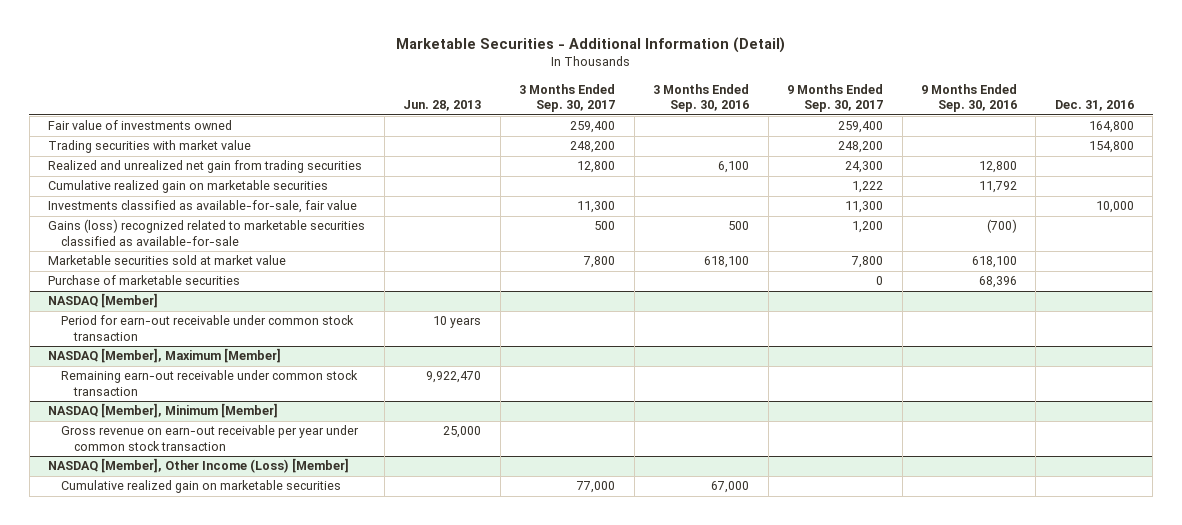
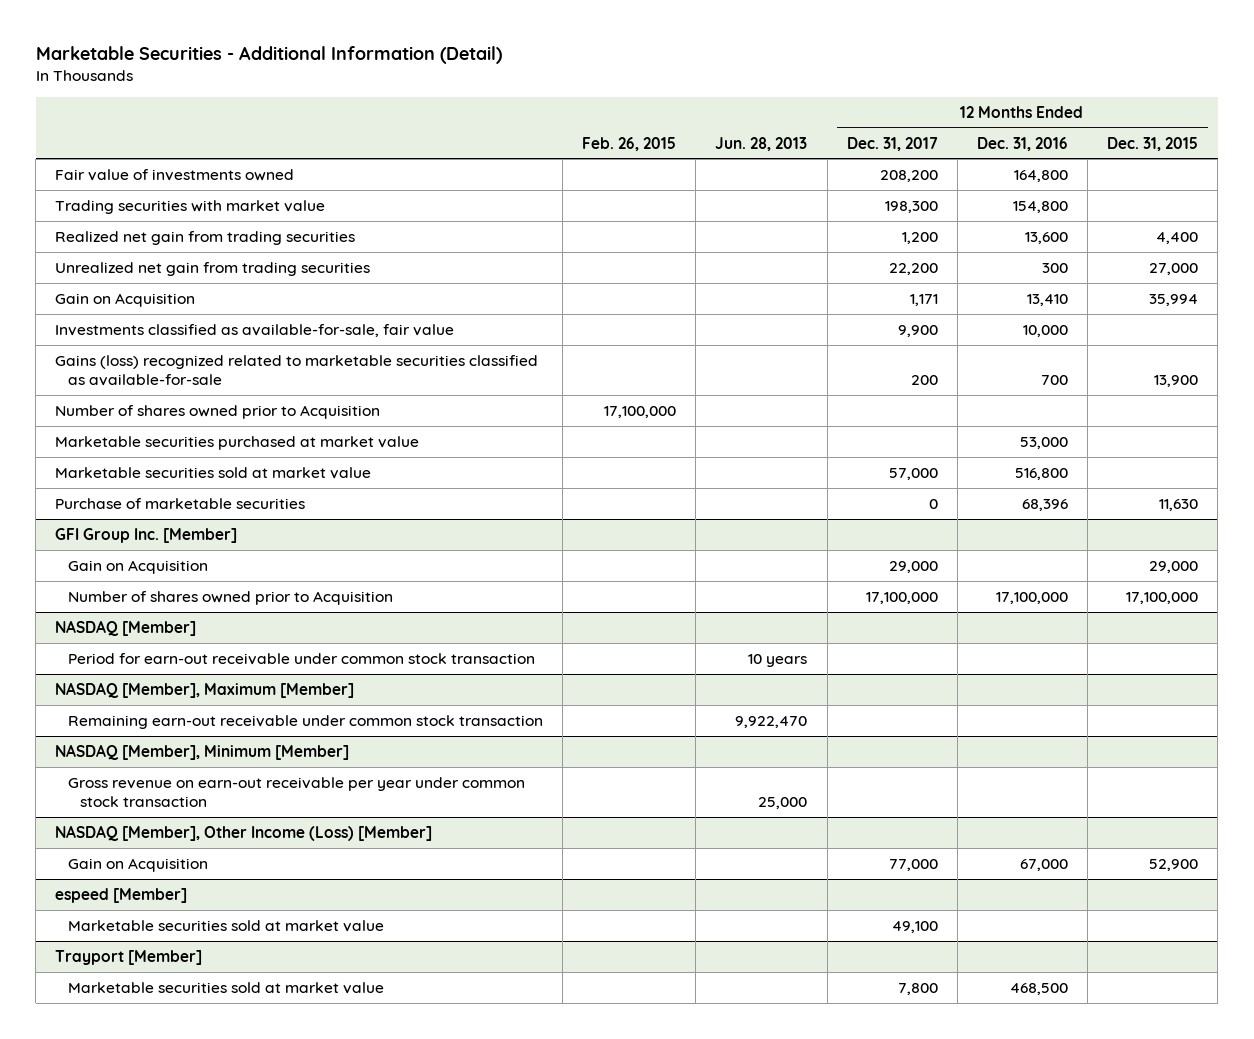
- | Jun. 28, 2013 | 3 Months Ended Sep. 30, 2017 | 3 Months Ended Sep. 30, 2016 | 9 Months Ended Sep. 30, 2017 | 9 Months Ended Sep. 30, 2016 | Dec. 31, 2016
+ | Feb. 26, 2015 | Jun. 28, 2013 | 12 Months Ended Dec. 31, 2017 | 12 Months Ended Dec. 31, 2016 | 12 Months Ended Dec. 31, 2015
- Realized and unrealized net gain from trading securities | | 12,800 | 6,100 | 24,300 | 12,800 |
- Cumulative realized gain on marketable securities | | | | 1,222 | 11,792 |
+ Realized net gain from trading securities | | | 1,200 | 13,600 | 4,400
+ Unrealized net gain from trading securities | | | 22,200 | 300 | 27,000
+ Gain on Acquisition | | | 1,171 | 13,410 | 35,994
+ Number of shares owned prior to Acquisition | 17,100,000 | | | |
+ Marketable securities purchased at market value | | | | 53,000 |
+ GFI Group Inc. [Member]
+ Gain on Acquisition | | | 29,000 | | 29,000
+ Number of shares owned prior to Acquisition | | | 17,100,000 | 17,100,000 | 17,100,000
@ NASDAQ [Member], Other Income (Loss) [Member]
- Cumulative realized gain on marketable securities | | 77,000 | 67,000 | | |
+ Gain on Acquisition | | | 77,000 | 67,000 | 52,900
+ espeed [Member]
+ Marketable securities sold at market value | | | 49,100 | |
+ Trayport [Member]
+ Marketable securities sold at market value | | | 7,800 | 468,500 |

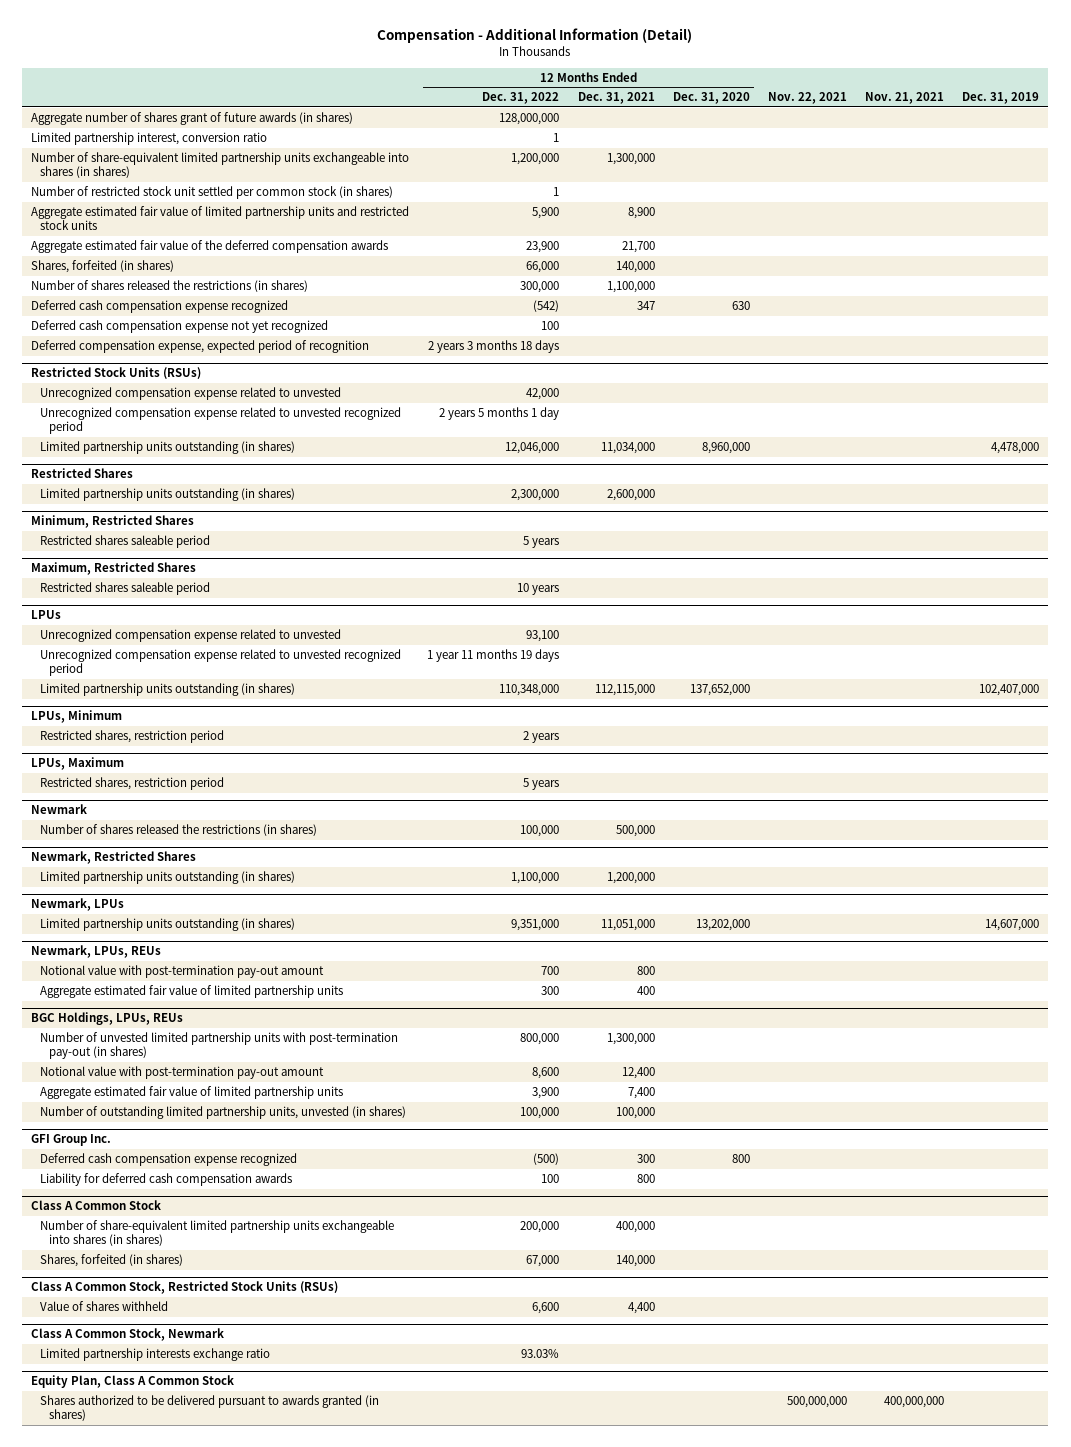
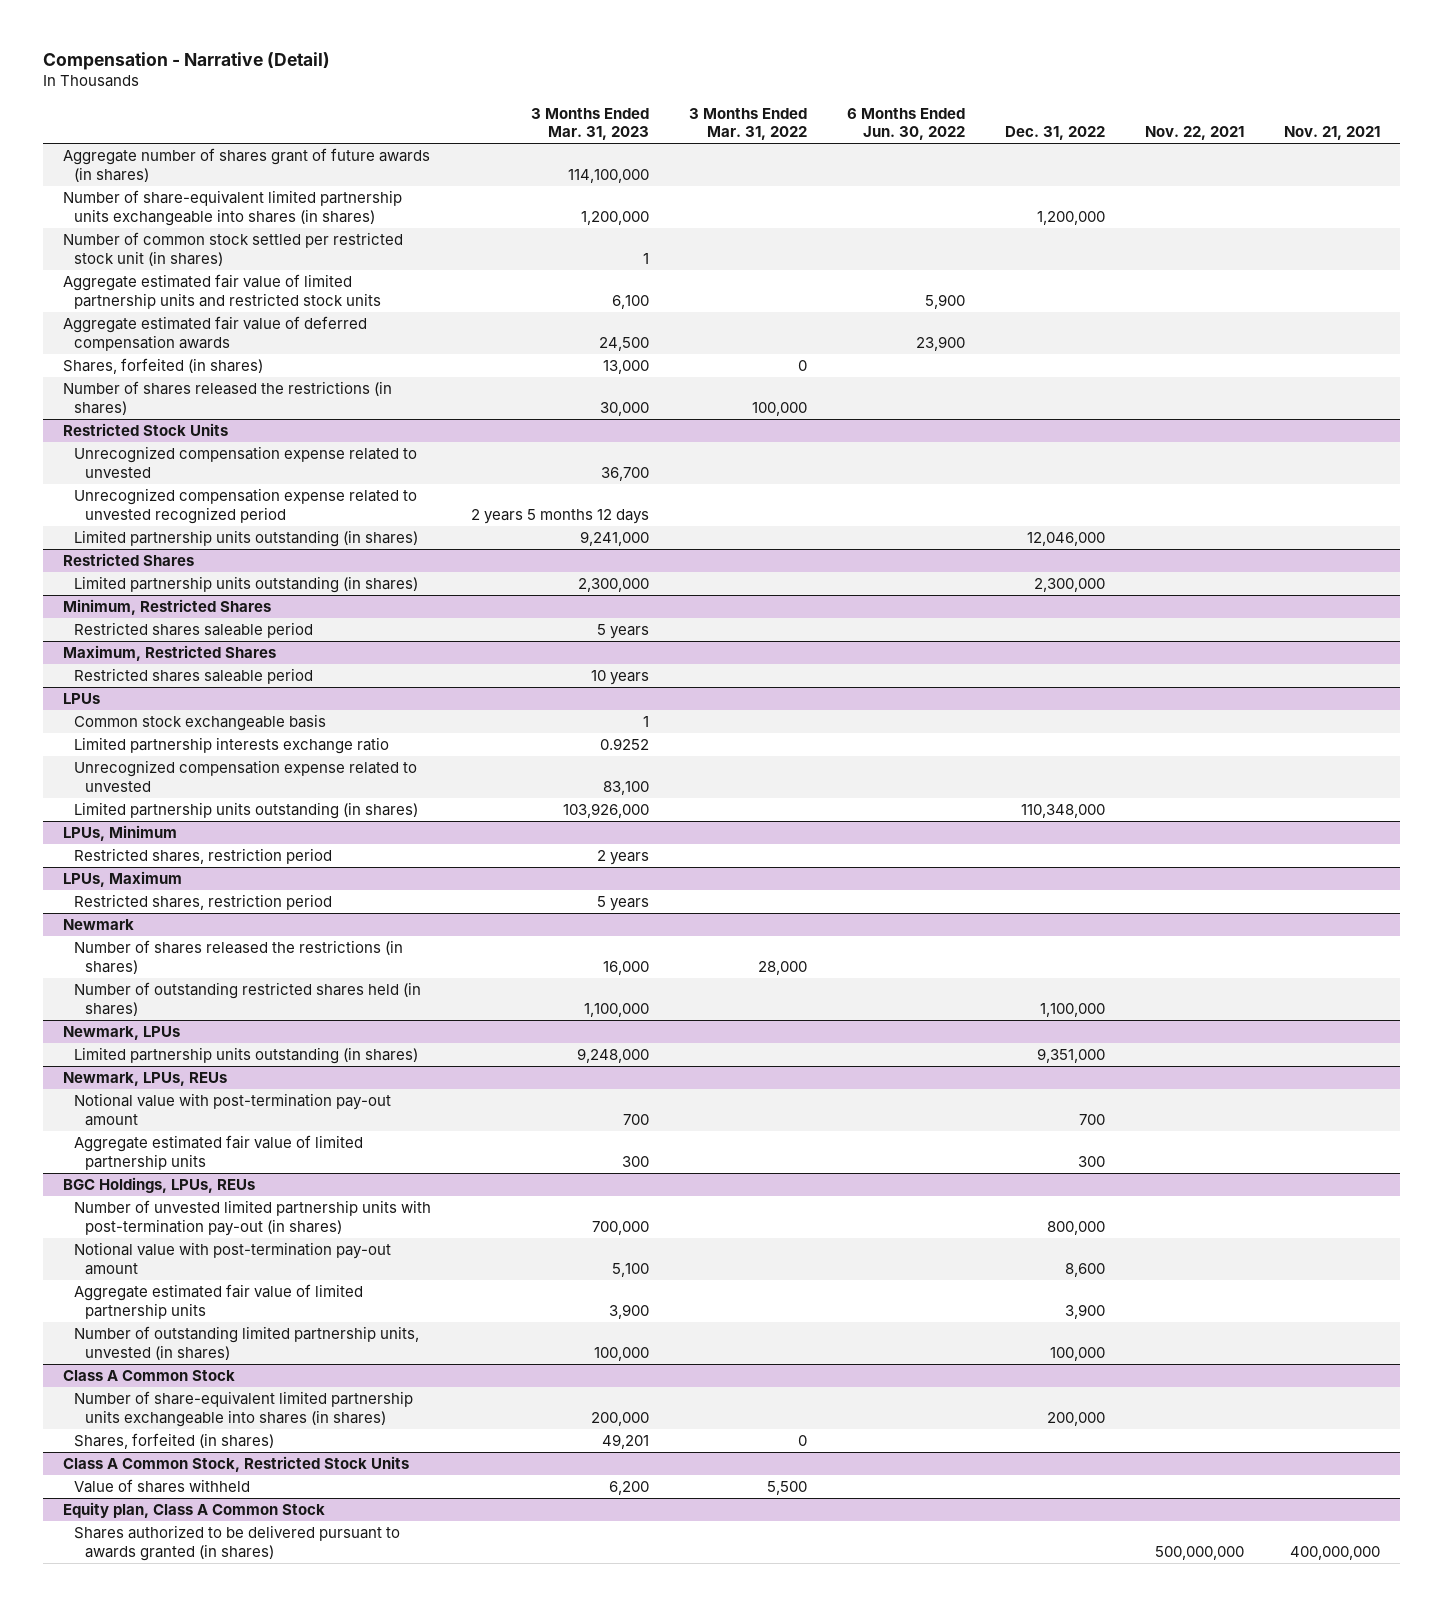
- Compensation - Additional Information (Detail)
+ Compensation - Narrative (Detail)
- | 12 Months Ended Dec. 31, 2022 | 12 Months Ended Dec. 31, 2021 | 12 Months Ended Dec. 31, 2020 | Nov. 22, 2021 | Nov. 21, 2021 | Dec. 31, 2019
+ | 3 Months Ended Mar. 31, 2023 | 3 Months Ended Mar. 31, 2022 | 6 Months Ended Jun. 30, 2022 | Dec. 31, 2022 | Nov. 22, 2021 | Nov. 21, 2021
- Limited partnership interest, conversion ratio | 1 | | | | |
- Number of restricted stock unit settled per common stock (in shares) | 1 | | | | |
+ Number of common stock settled per restricted stock unit (in shares) | 1 | | | | |
- Aggregate estimated fair value of the deferred compensation awards | 23,900 | 21,700 | | | |
+ Aggregate estimated fair value of deferred compensation awards | 24,500 | | 23,900 | | |
- Deferred cash compensation expense recognized | (542) | 347 | 630 | | |
- Deferred cash compensation expense not yet recognized | 100 | | | | |
- Deferred compensation expense, expected period of recognition | 2 years 3 months 18 days | | | | |
- Restricted Stock Units (RSUs)
+ Restricted Stock Units
@ LPUs
+ Common stock exchangeable basis | 1 | | | | |
+ Limited partnership interests exchange ratio | 0.9252 | | | | |
- Unrecognized compensation expense related to unvested recognized period | 1 year 11 months 19 days | | | | |
- Newmark, Restricted Shares
- Limited partnership units outstanding (in shares) | 1,100,000 | 1,200,000 | | | |
@ Newmark
+ Number of outstanding restricted shares held (in shares) | 1,100,000 | | | 1,100,000 | |
- GFI Group Inc.
- Deferred cash compensation expense recognized | (500) | 300 | 800 | | |
- Liability for deferred cash compensation awards | 100 | 800 | | | |
- Class A Common Stock, Restricted Stock Units (RSUs)
+ Class A Common Stock, Restricted Stock Units
- Class A Common Stock, Newmark
- Limited partnership interests exchange ratio | 93.03% | | | | |
- Equity Plan, Class A Common Stock
+ Equity plan, Class A Common Stock

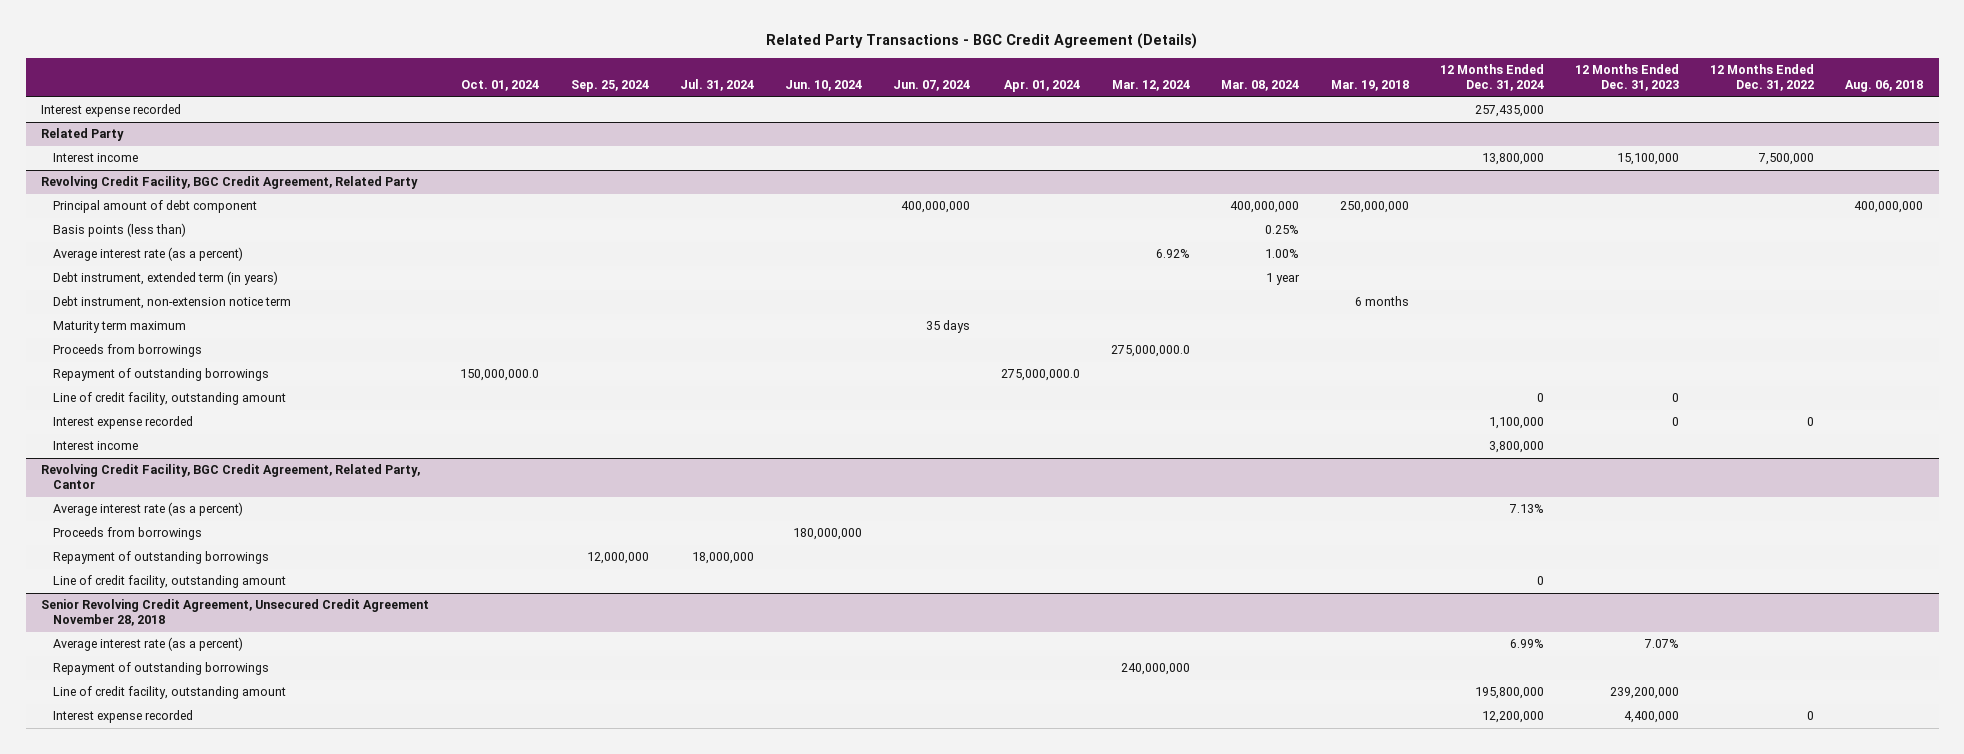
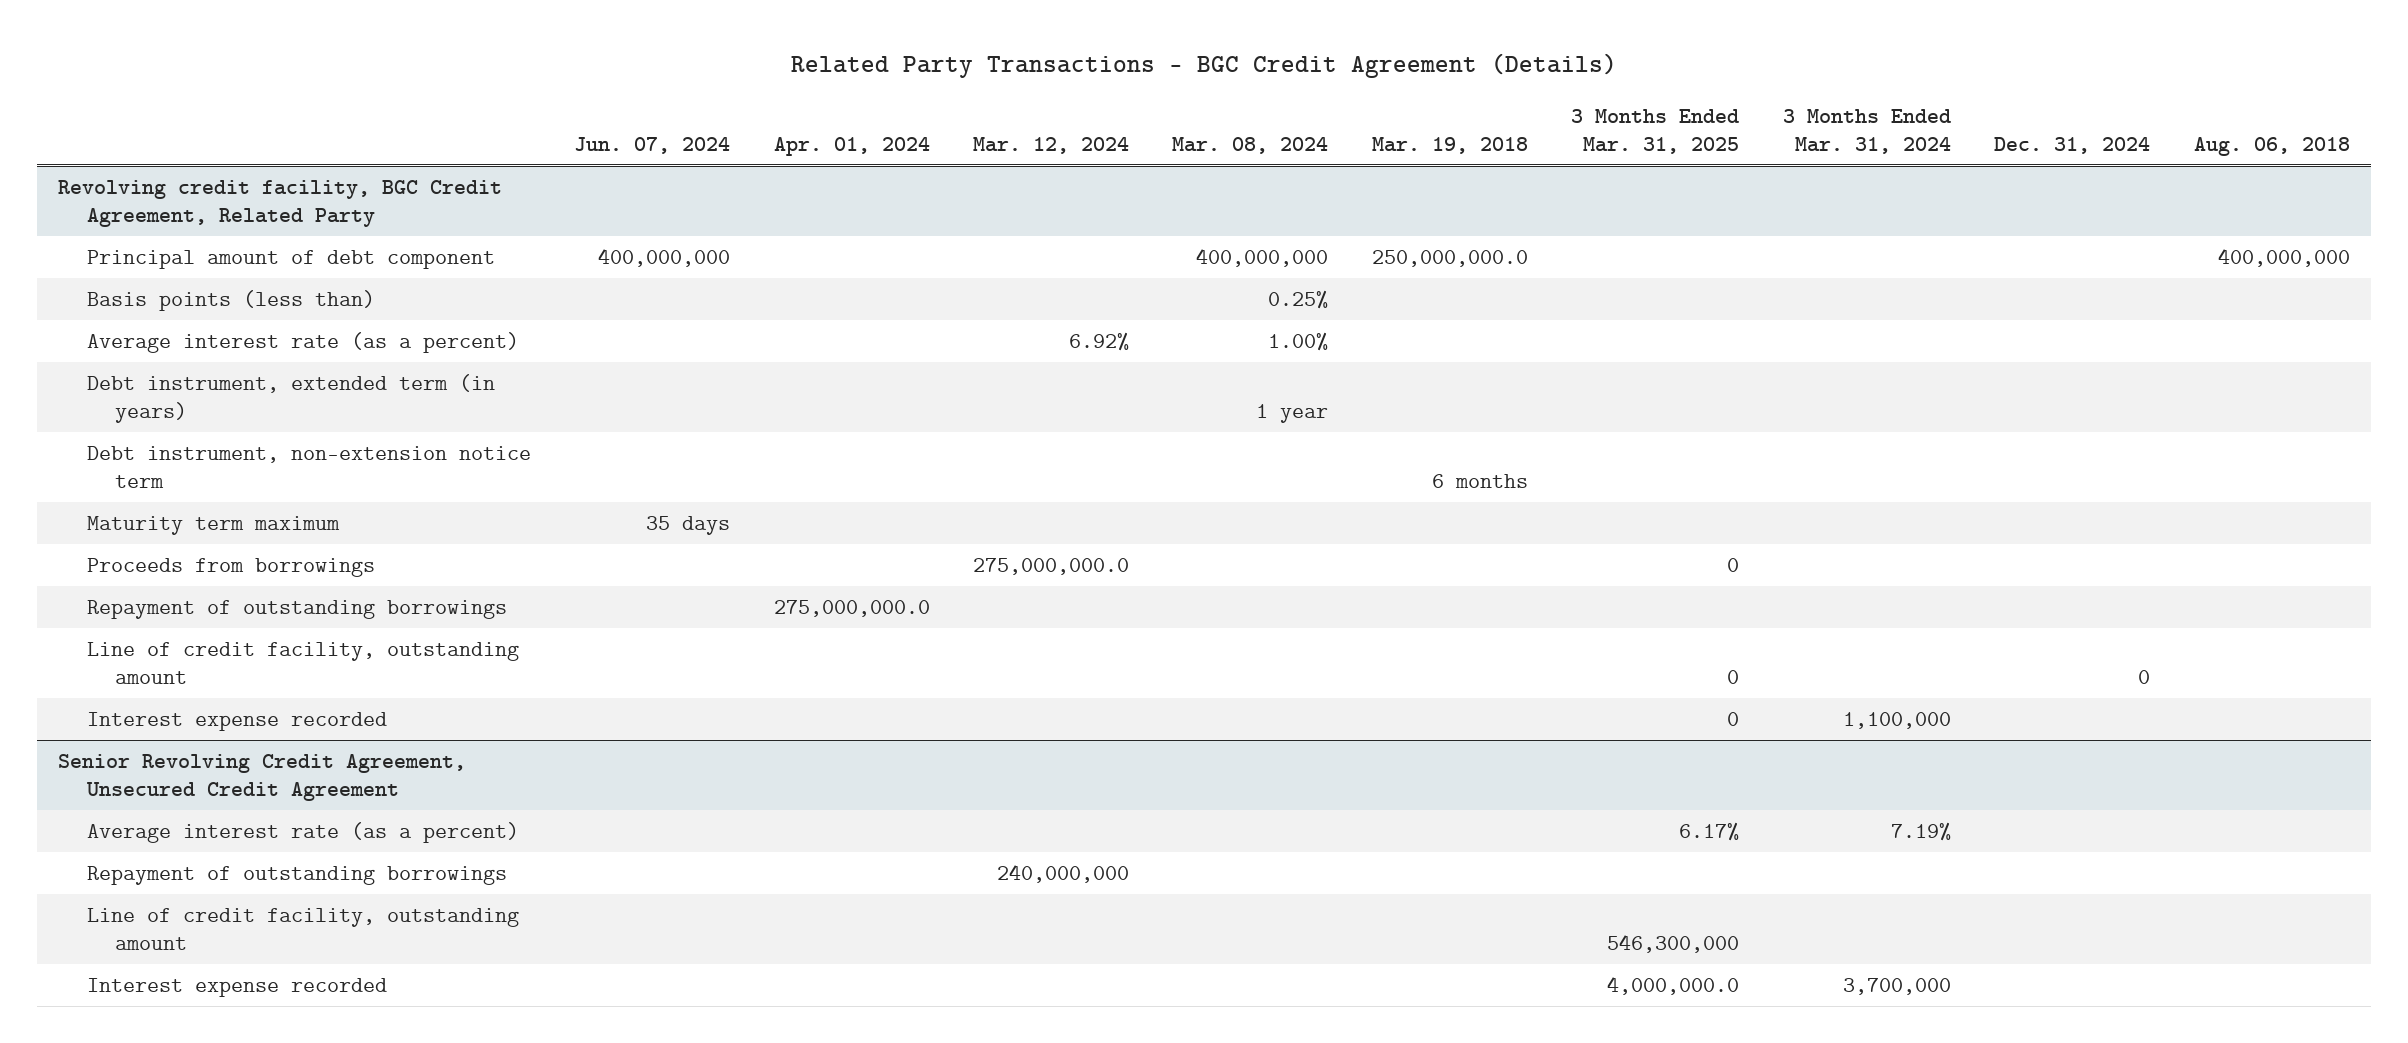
- | Oct. 01, 2024 | Sep. 25, 2024 | Jul. 31, 2024 | Jun. 10, 2024 | Jun. 07, 2024 | Apr. 01, 2024 | Mar. 12, 2024 | Mar. 08, 2024 | Mar. 19, 2018 | 12 Months Ended Dec. 31, 2024 | 12 Months Ended Dec. 31, 2023 | 12 Months Ended Dec. 31, 2022 | Aug. 06, 2018
+ | Jun. 07, 2024 | Apr. 01, 2024 | Mar. 12, 2024 | Mar. 08, 2024 | Mar. 19, 2018 | 3 Months Ended Mar. 31, 2025 | 3 Months Ended Mar. 31, 2024 | Dec. 31, 2024 | Aug. 06, 2018
- Interest expense recorded | | | | | | | | | | 257,435,000 | | |
- Related Party
- Interest income | | | | | | | | | | 13,800,000 | 15,100,000 | 7,500,000 |
- Revolving Credit Facility, BGC Credit Agreement, Related Party
- Principal amount of debt component | | | | | 400,000,000 | | | 400,000,000 | 250,000,000 | | | | 400,000,000
+ Revolving credit facility, BGC Credit Agreement, Related Party
+ Principal amount of debt component | 400,000,000 | | | 400,000,000 | 250,000,000.0 | | | | 400,000,000
- Interest income | | | | | | | | | | 3,800,000 | | |
- Revolving Credit Facility, BGC Credit Agreement, Related Party, Cantor
- Average interest rate (as a percent) | | | | | | | | | | 7.13% | | |
- Proceeds from borrowings | | | | 180,000,000 | | | | | | | | |
- Repayment of outstanding borrowings | | 12,000,000 | 18,000,000 | | | | | | | | | |
- Line of credit facility, outstanding amount | | | | | | | | | | 0 | | |
- Senior Revolving Credit Agreement, Unsecured Credit Agreement November 28, 2018
+ Senior Revolving Credit Agreement, Unsecured Credit Agreement

